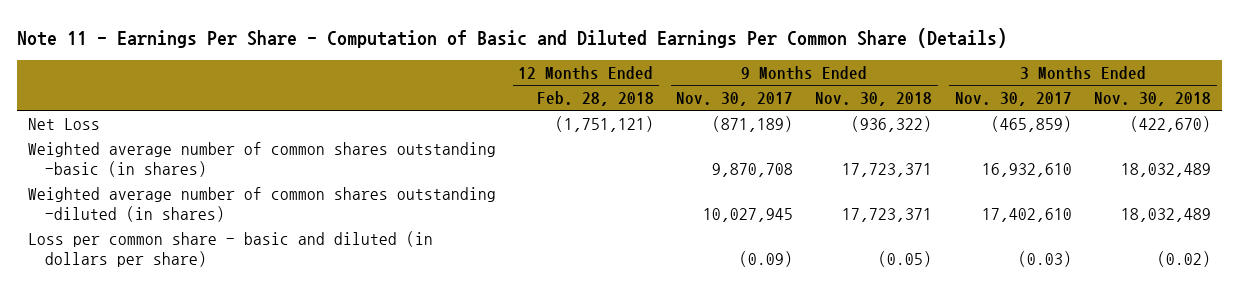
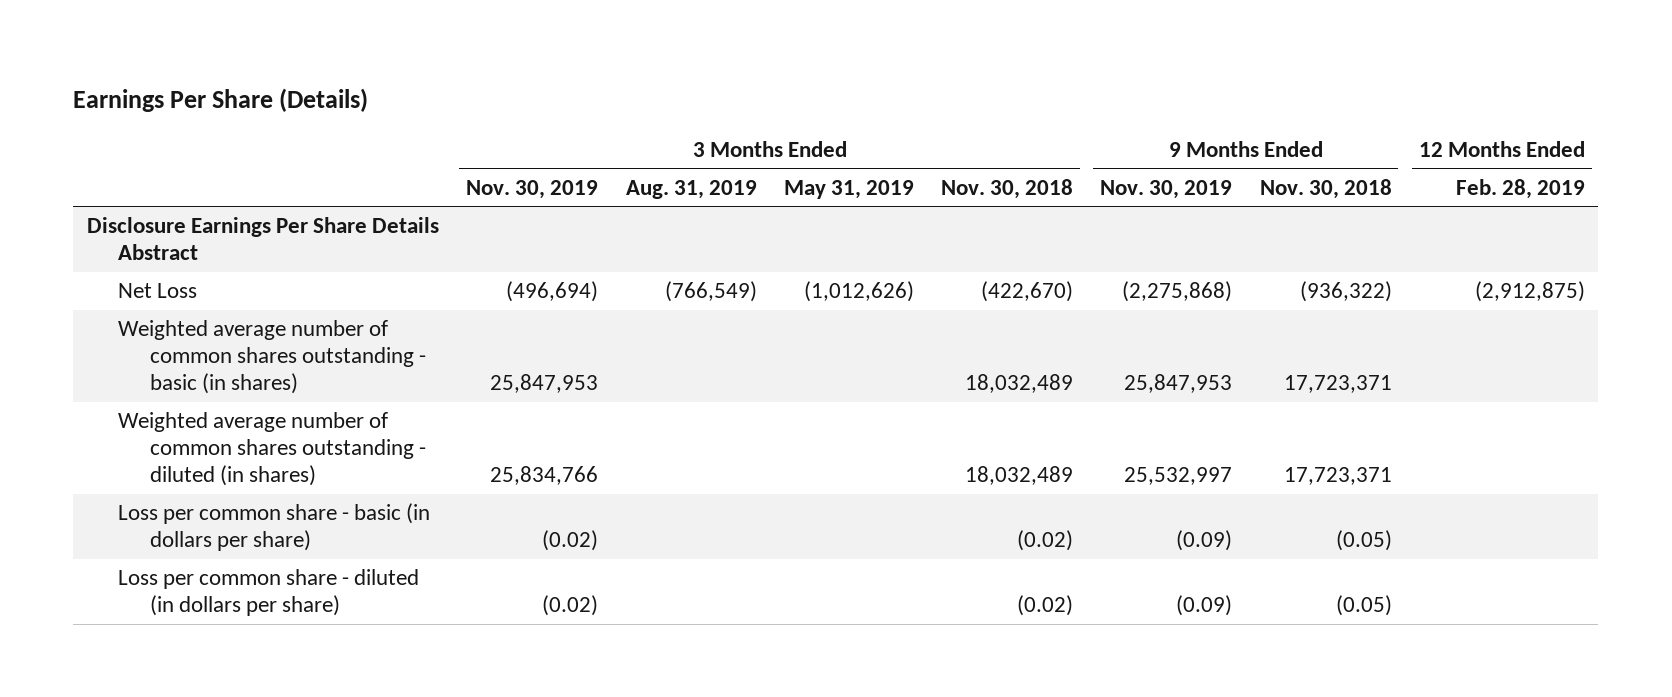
- Note 11 - Earnings Per Share - Computation of Basic and Diluted Earnings Per Common Share (Details)
+ Earnings Per Share (Details)
- | 12 Months Ended Feb. 28, 2018 | 9 Months Ended Nov. 30, 2017 | 9 Months Ended Nov. 30, 2018 | 3 Months Ended Nov. 30, 2017 | 3 Months Ended Nov. 30, 2018
+ | 3 Months Ended Nov. 30, 2019 | 3 Months Ended Aug. 31, 2019 | 3 Months Ended May 31, 2019 | 3 Months Ended Nov. 30, 2018 | 9 Months Ended Nov. 30, 2019 | 9 Months Ended Nov. 30, 2018 | 12 Months Ended Feb. 28, 2019
+ Disclosure Earnings Per Share Details Abstract
- Weighted average number of common shares outstanding -basic (in shares) | | 9,870,708 | 17,723,371 | 16,932,610 | 18,032,489
- Weighted average number of common shares outstanding -diluted (in shares) | | 10,027,945 | 17,723,371 | 17,402,610 | 18,032,489
- Loss per common share - basic and diluted (in dollars per share) | | (0.09) | (0.05) | (0.03) | (0.02)
+ Weighted average number of common shares outstanding - basic (in shares) | 25,847,953 | | | 18,032,489 | 25,847,953 | 17,723,371 |
+ Weighted average number of common shares outstanding - diluted (in shares) | 25,834,766 | | | 18,032,489 | 25,532,997 | 17,723,371 |
+ Loss per common share - basic (in dollars per share) | (0.02) | | | (0.02) | (0.09) | (0.05) |
+ Loss per common share - diluted (in dollars per share) | (0.02) | | | (0.02) | (0.09) | (0.05) |

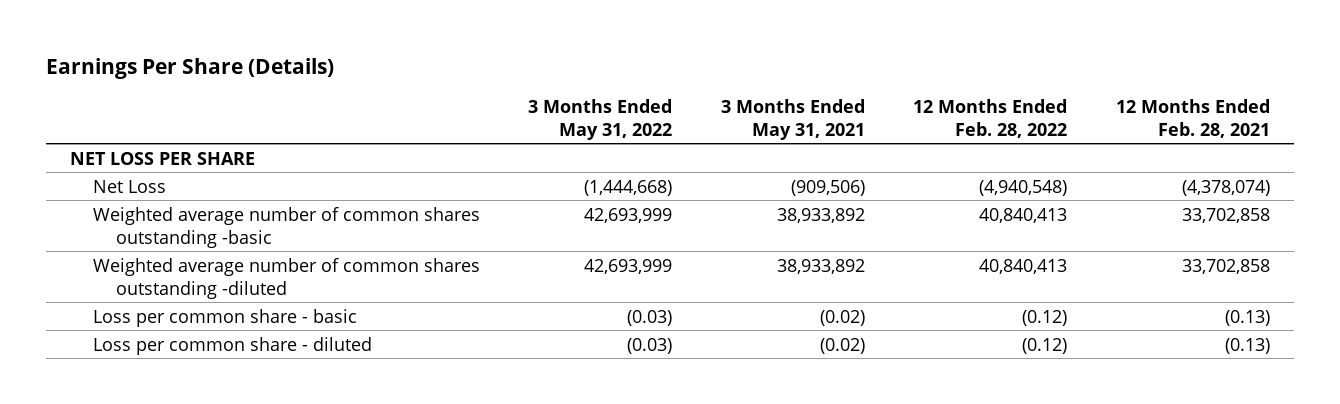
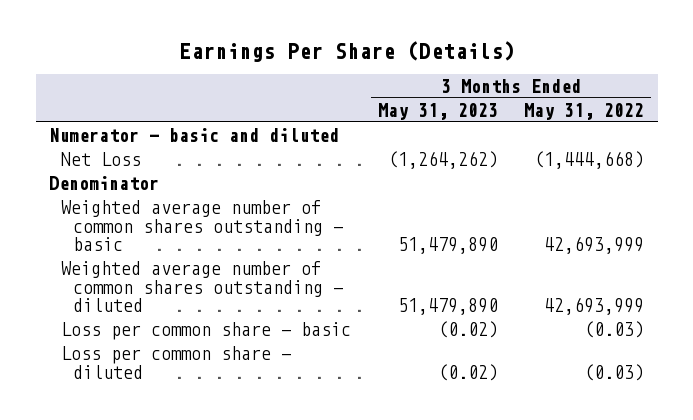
- | 3 Months Ended May 31, 2022 | 3 Months Ended May 31, 2021 | 12 Months Ended Feb. 28, 2022 | 12 Months Ended Feb. 28, 2021
+ | 3 Months Ended May 31, 2023 | 3 Months Ended May 31, 2022
- NET LOSS PER SHARE
+ Numerator - basic and diluted
- Weighted average number of common shares outstanding -basic | 42,693,999 | 38,933,892 | 40,840,413 | 33,702,858
- Weighted average number of common shares outstanding -diluted | 42,693,999 | 38,933,892 | 40,840,413 | 33,702,858
+ Denominator
+ Weighted average number of common shares outstanding - basic | 51,479,890 | 42,693,999
+ Weighted average number of common shares outstanding - diluted | 51,479,890 | 42,693,999

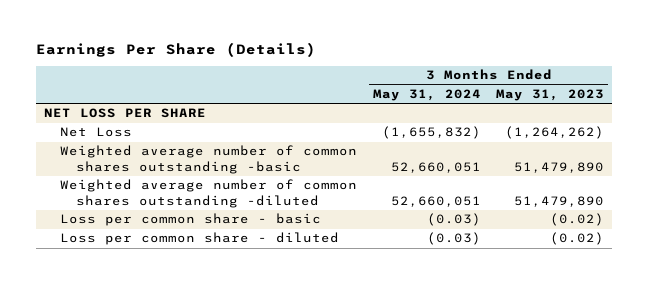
- | 3 Months Ended May 31, 2023 | 3 Months Ended May 31, 2022
+ | 3 Months Ended May 31, 2024 | 3 Months Ended May 31, 2023
- Numerator - basic and diluted
+ NET LOSS PER SHARE
- Denominator
- Weighted average number of common shares outstanding - basic | 51,479,890 | 42,693,999
- Weighted average number of common shares outstanding - diluted | 51,479,890 | 42,693,999
+ Weighted average number of common shares outstanding -basic | 52,660,051 | 51,479,890
+ Weighted average number of common shares outstanding -diluted | 52,660,051 | 51,479,890

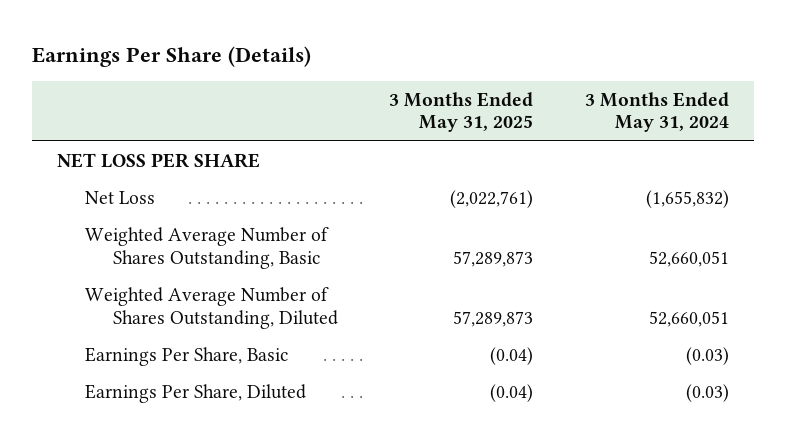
- | 3 Months Ended May 31, 2024 | 3 Months Ended May 31, 2023
+ | 3 Months Ended May 31, 2025 | 3 Months Ended May 31, 2024
- Weighted average number of common shares outstanding -basic | 52,660,051 | 51,479,890
- Weighted average number of common shares outstanding -diluted | 52,660,051 | 51,479,890
- Loss per common share - basic | (0.03) | (0.02)
- Loss per common share - diluted | (0.03) | (0.02)
+ Weighted Average Number of Shares Outstanding, Basic | 57,289,873 | 52,660,051
+ Weighted Average Number of Shares Outstanding, Diluted | 57,289,873 | 52,660,051
+ Earnings Per Share, Basic | (0.04) | (0.03)
+ Earnings Per Share, Diluted | (0.04) | (0.03)

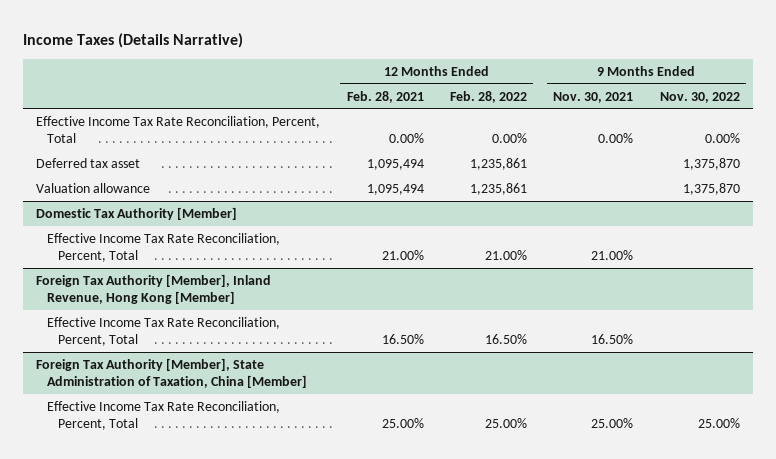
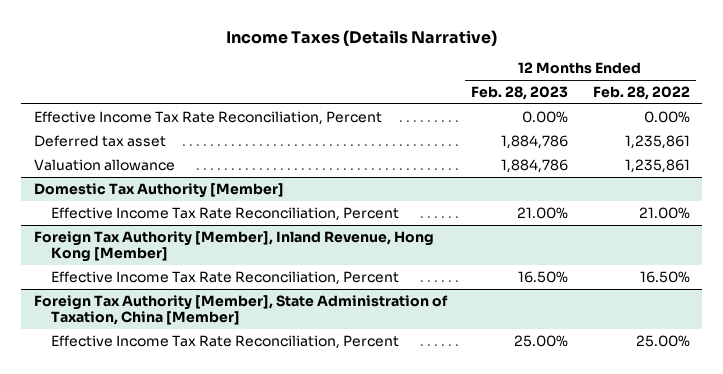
- | 12 Months Ended Feb. 28, 2021 | 12 Months Ended Feb. 28, 2022 | 9 Months Ended Nov. 30, 2021 | 9 Months Ended Nov. 30, 2022
+ | 12 Months Ended Feb. 28, 2023 | 12 Months Ended Feb. 28, 2022
- Effective Income Tax Rate Reconciliation, Percent, Total | 0.00% | 0.00% | 0.00% | 0.00%
+ Effective Income Tax Rate Reconciliation, Percent | 0.00% | 0.00%
@ Domestic Tax Authority [Member]
- Effective Income Tax Rate Reconciliation, Percent, Total | 21.00% | 21.00% | 21.00% |
+ Effective Income Tax Rate Reconciliation, Percent | 21.00% | 21.00%
@ Foreign Tax Authority [Member], Inland Revenue, Hong Kong [Member]
- Effective Income Tax Rate Reconciliation, Percent, Total | 16.50% | 16.50% | 16.50% |
+ Effective Income Tax Rate Reconciliation, Percent | 16.50% | 16.50%
@ Foreign Tax Authority [Member], State Administration of Taxation, China [Member]
- Effective Income Tax Rate Reconciliation, Percent, Total | 25.00% | 25.00% | 25.00% | 25.00%
+ Effective Income Tax Rate Reconciliation, Percent | 25.00% | 25.00%

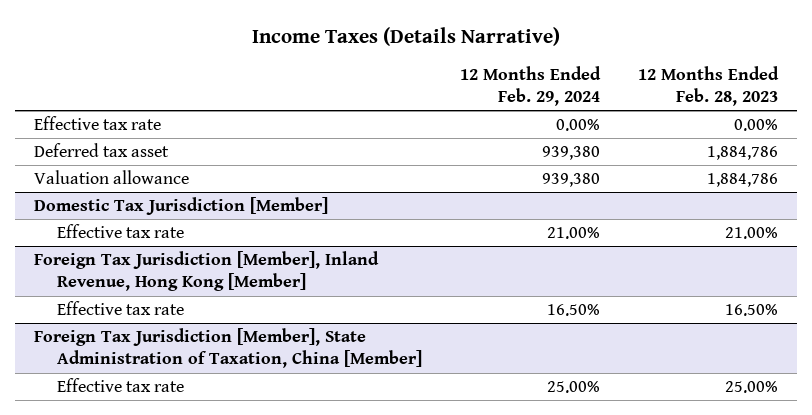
- | 12 Months Ended Feb. 28, 2023 | 12 Months Ended Feb. 28, 2022
+ | 12 Months Ended Feb. 29, 2024 | 12 Months Ended Feb. 28, 2023
- Effective Income Tax Rate Reconciliation, Percent | 0.00% | 0.00%
+ Effective tax rate | 0.00% | 0.00%
- Domestic Tax Authority [Member]
- Effective Income Tax Rate Reconciliation, Percent | 21.00% | 21.00%
- Foreign Tax Authority [Member], Inland Revenue, Hong Kong [Member]
- Effective Income Tax Rate Reconciliation, Percent | 16.50% | 16.50%
- Foreign Tax Authority [Member], State Administration of Taxation, China [Member]
- Effective Income Tax Rate Reconciliation, Percent | 25.00% | 25.00%
+ Domestic Tax Jurisdiction [Member]
+ Effective tax rate | 21.00% | 21.00%
+ Foreign Tax Jurisdiction [Member], Inland Revenue, Hong Kong [Member]
+ Effective tax rate | 16.50% | 16.50%
+ Foreign Tax Jurisdiction [Member], State Administration of Taxation, China [Member]
+ Effective tax rate | 25.00% | 25.00%

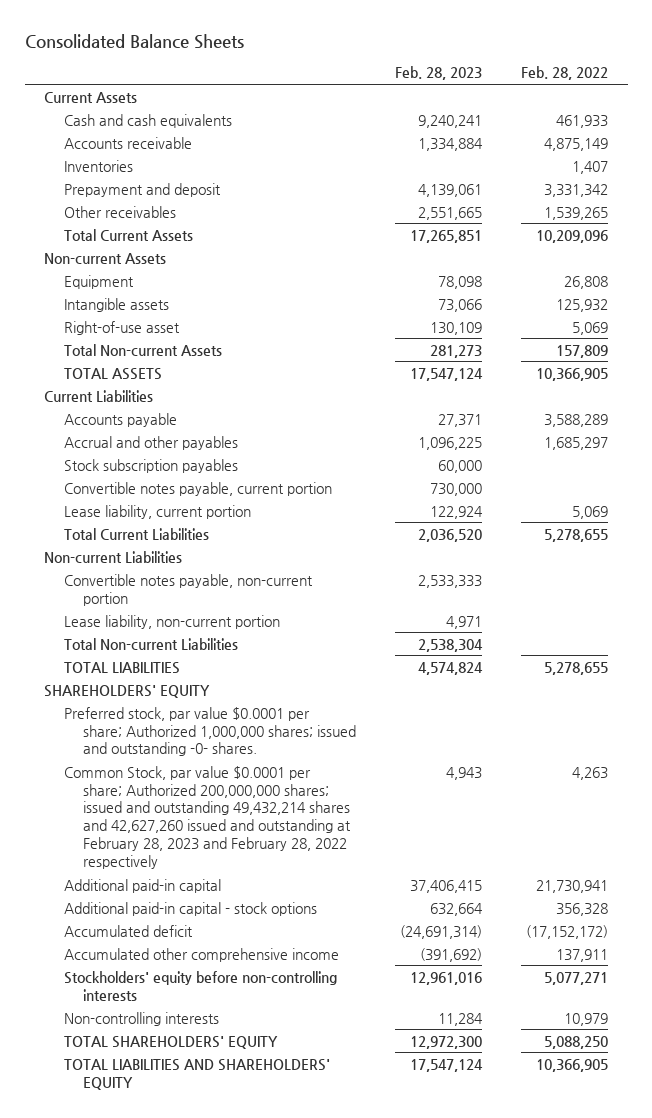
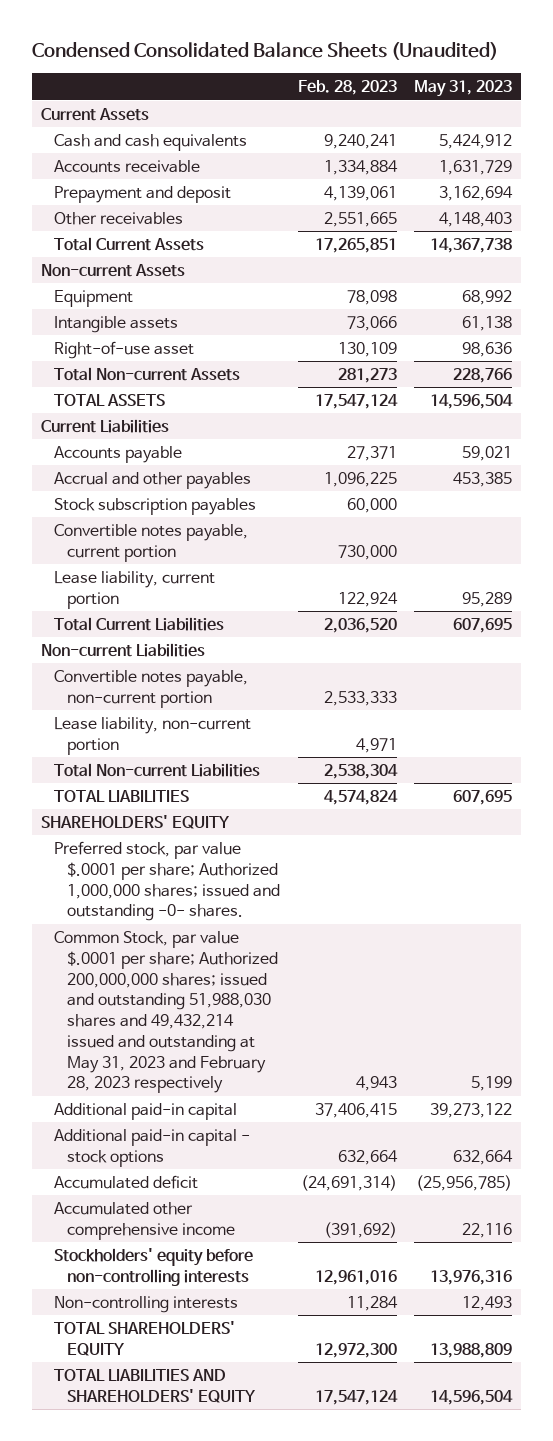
- Consolidated Balance Sheets
+ Condensed Consolidated Balance Sheets (Unaudited)
- | Feb. 28, 2023 | Feb. 28, 2022
+ | Feb. 28, 2023 | May 31, 2023
- Inventories | | 1,407
- Preferred stock, par value $0.0001 per share; Authorized 1,000,000 shares; issued and outstanding -0- shares.
- Common Stock, par value $0.0001 per share; Authorized 200,000,000 shares; issued and outstanding 49,432,214 shares and 42,627,260 issued and outstanding at February 28, 2023 and February 28, 2022 respectively | 4,943 | 4,263
+ Preferred stock, par value $.0001 per share; Authorized 1,000,000 shares; issued and outstanding -0- shares.
+ Common Stock, par value $.0001 per share; Authorized 200,000,000 shares; issued and outstanding 51,988,030 shares and 49,432,214 issued and outstanding at May 31, 2023 and February 28, 2023 respectively | 4,943 | 5,199

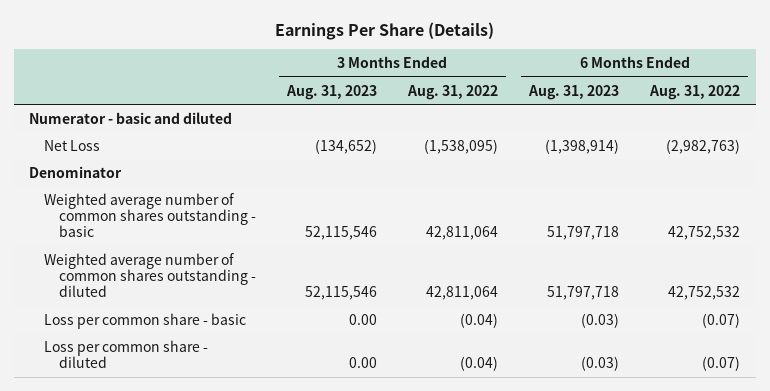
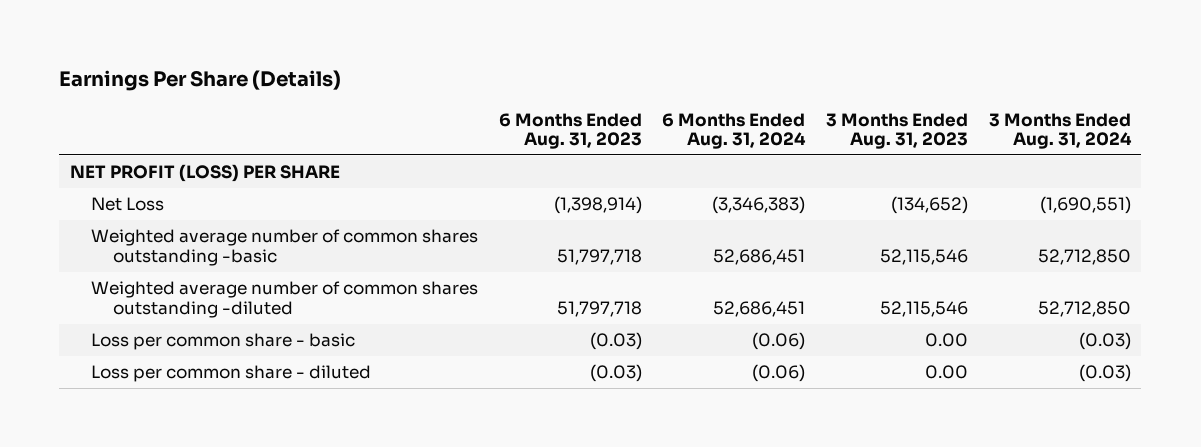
- | 3 Months Ended Aug. 31, 2023 | 3 Months Ended Aug. 31, 2022 | 6 Months Ended Aug. 31, 2023 | 6 Months Ended Aug. 31, 2022
+ | 6 Months Ended Aug. 31, 2023 | 6 Months Ended Aug. 31, 2024 | 3 Months Ended Aug. 31, 2023 | 3 Months Ended Aug. 31, 2024
- Numerator - basic and diluted
+ NET PROFIT (LOSS) PER SHARE
- Denominator
- Weighted average number of common shares outstanding - basic | 52,115,546 | 42,811,064 | 51,797,718 | 42,752,532
- Weighted average number of common shares outstanding - diluted | 52,115,546 | 42,811,064 | 51,797,718 | 42,752,532
+ Weighted average number of common shares outstanding -basic | 51,797,718 | 52,686,451 | 52,115,546 | 52,712,850
+ Weighted average number of common shares outstanding -diluted | 51,797,718 | 52,686,451 | 52,115,546 | 52,712,850

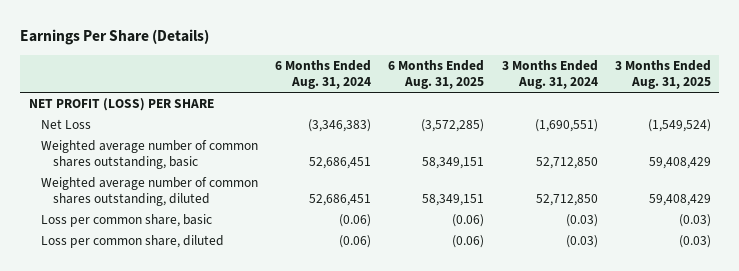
- | 6 Months Ended Aug. 31, 2023 | 6 Months Ended Aug. 31, 2024 | 3 Months Ended Aug. 31, 2023 | 3 Months Ended Aug. 31, 2024
+ | 6 Months Ended Aug. 31, 2024 | 6 Months Ended Aug. 31, 2025 | 3 Months Ended Aug. 31, 2024 | 3 Months Ended Aug. 31, 2025
- Weighted average number of common shares outstanding -basic | 51,797,718 | 52,686,451 | 52,115,546 | 52,712,850
- Weighted average number of common shares outstanding -diluted | 51,797,718 | 52,686,451 | 52,115,546 | 52,712,850
- Loss per common share - basic | (0.03) | (0.06) | 0.00 | (0.03)
- Loss per common share - diluted | (0.03) | (0.06) | 0.00 | (0.03)
+ Weighted average number of common shares outstanding, basic | 52,686,451 | 58,349,151 | 52,712,850 | 59,408,429
+ Weighted average number of common shares outstanding, diluted | 52,686,451 | 58,349,151 | 52,712,850 | 59,408,429
+ Loss per common share, basic | (0.06) | (0.06) | (0.03) | (0.03)
+ Loss per common share, diluted | (0.06) | (0.06) | (0.03) | (0.03)

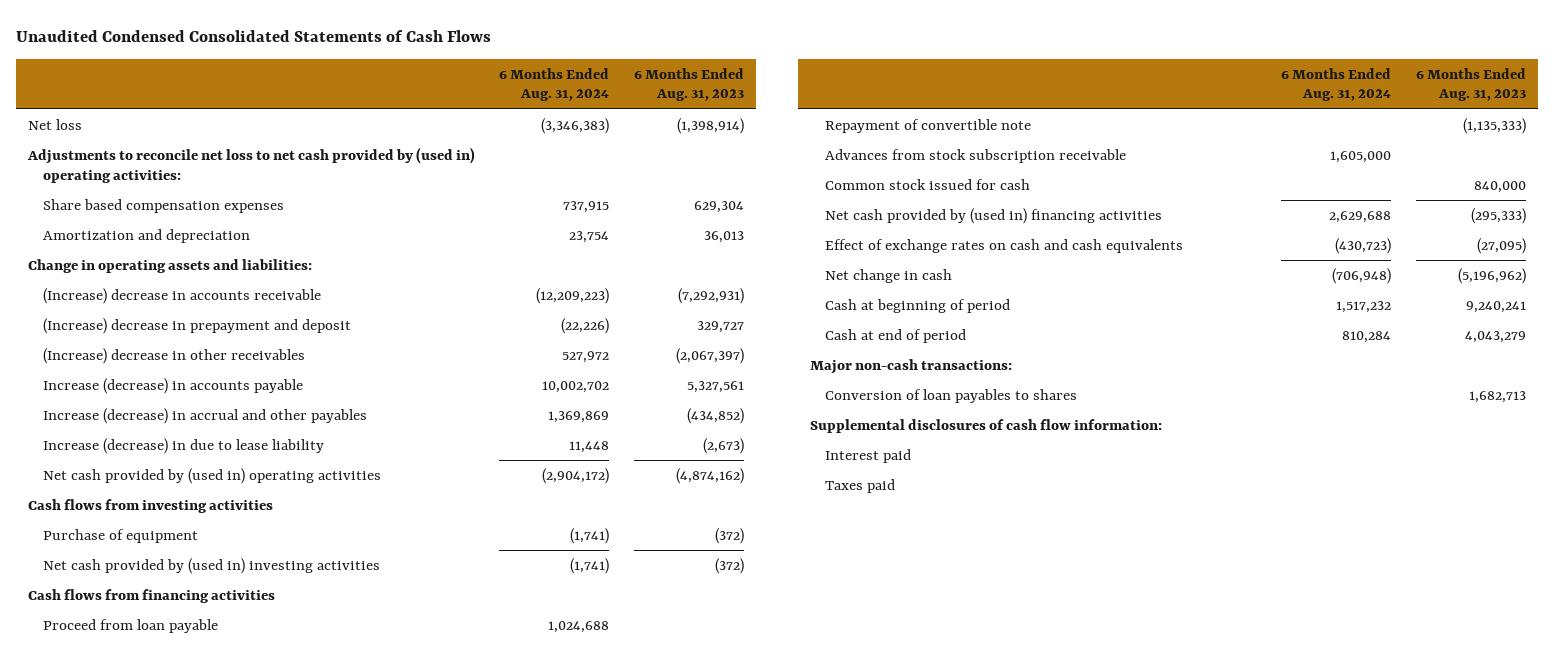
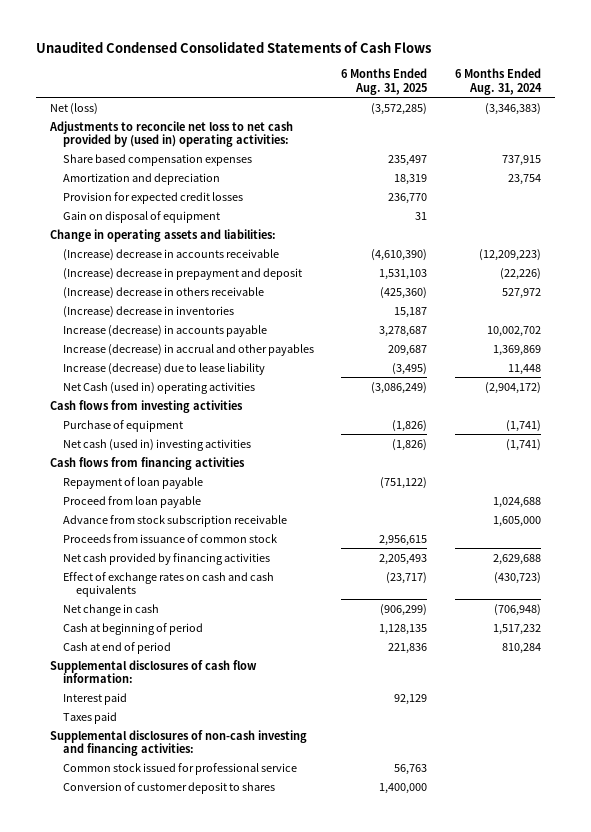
- | 6 Months Ended Aug. 31, 2024 | 6 Months Ended Aug. 31, 2023
+ | 6 Months Ended Aug. 31, 2025 | 6 Months Ended Aug. 31, 2024
- Net loss | (3,346,383) | (1,398,914)
+ Net (loss) | (3,572,285) | (3,346,383)
+ Provision for expected credit losses | 236,770 |
+ Gain on disposal of equipment | 31 |
- (Increase) decrease in other receivables | 527,972 | (2,067,397)
+ (Increase) decrease in others receivable | (425,360) | 527,972
+ (Increase) decrease in inventories | 15,187 |
- Increase (decrease) in due to lease liability | 11,448 | (2,673)
- Net cash provided by (used in) operating activities | (2,904,172) | (4,874,162)
+ Increase (decrease) due to lease liability | (3,495) | 11,448
+ Net Cash (used in) operating activities | (3,086,249) | (2,904,172)
- Net cash provided by (used in) investing activities | (1,741) | (372)
+ Net cash (used in) investing activities | (1,826) | (1,741)
+ Repayment of loan payable | (751,122) |
- Repayment of convertible note | | (1,135,333)
- Advances from stock subscription receivable | 1,605,000 |
- Common stock issued for cash | | 840,000
- Net cash provided by (used in) financing activities | 2,629,688 | (295,333)
+ Advance from stock subscription receivable | | 1,605,000
+ Proceeds from issuance of common stock | 2,956,615 |
+ Net cash provided by financing activities | 2,205,493 | 2,629,688
- Major non-cash transactions:
- Conversion of loan payables to shares | | 1,682,713
+ Supplemental disclosures of non-cash investing and financing activities:
+ Common stock issued for professional service | 56,763 |
+ Conversion of customer deposit to shares | 1,400,000 |

